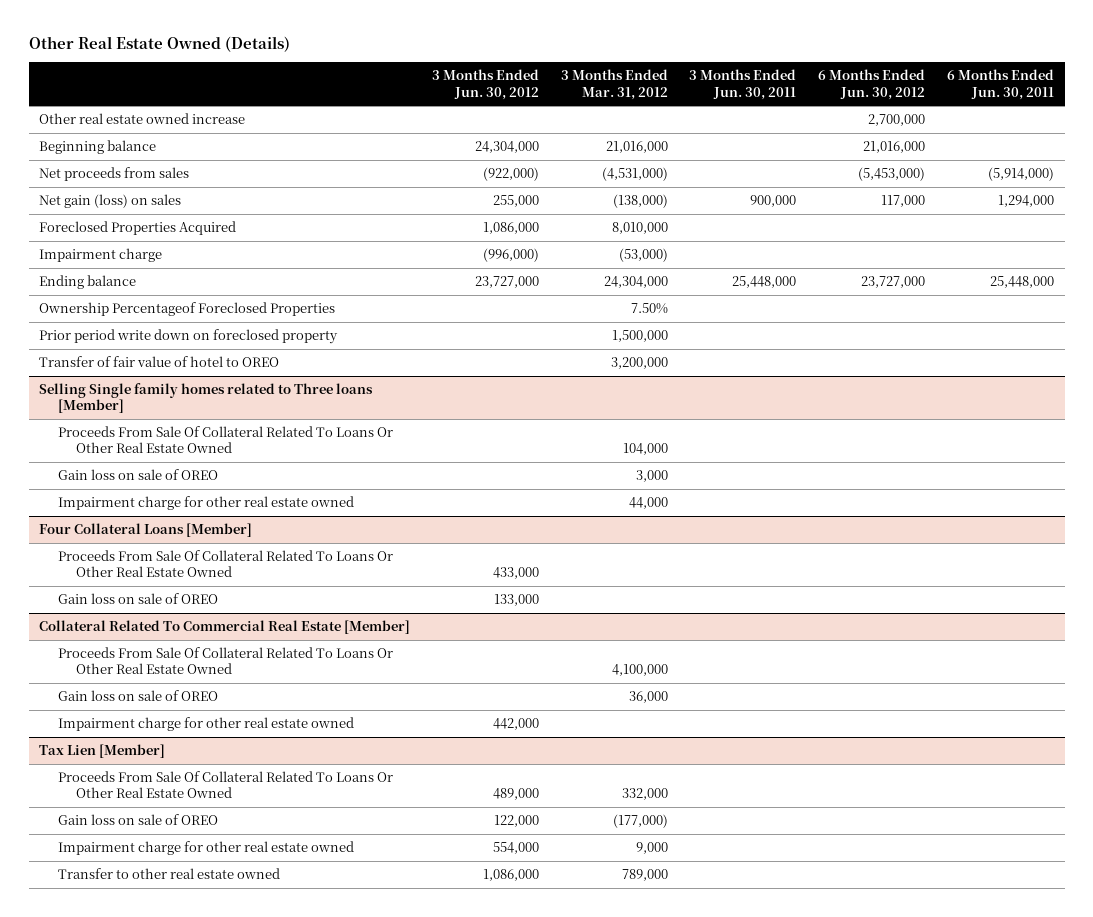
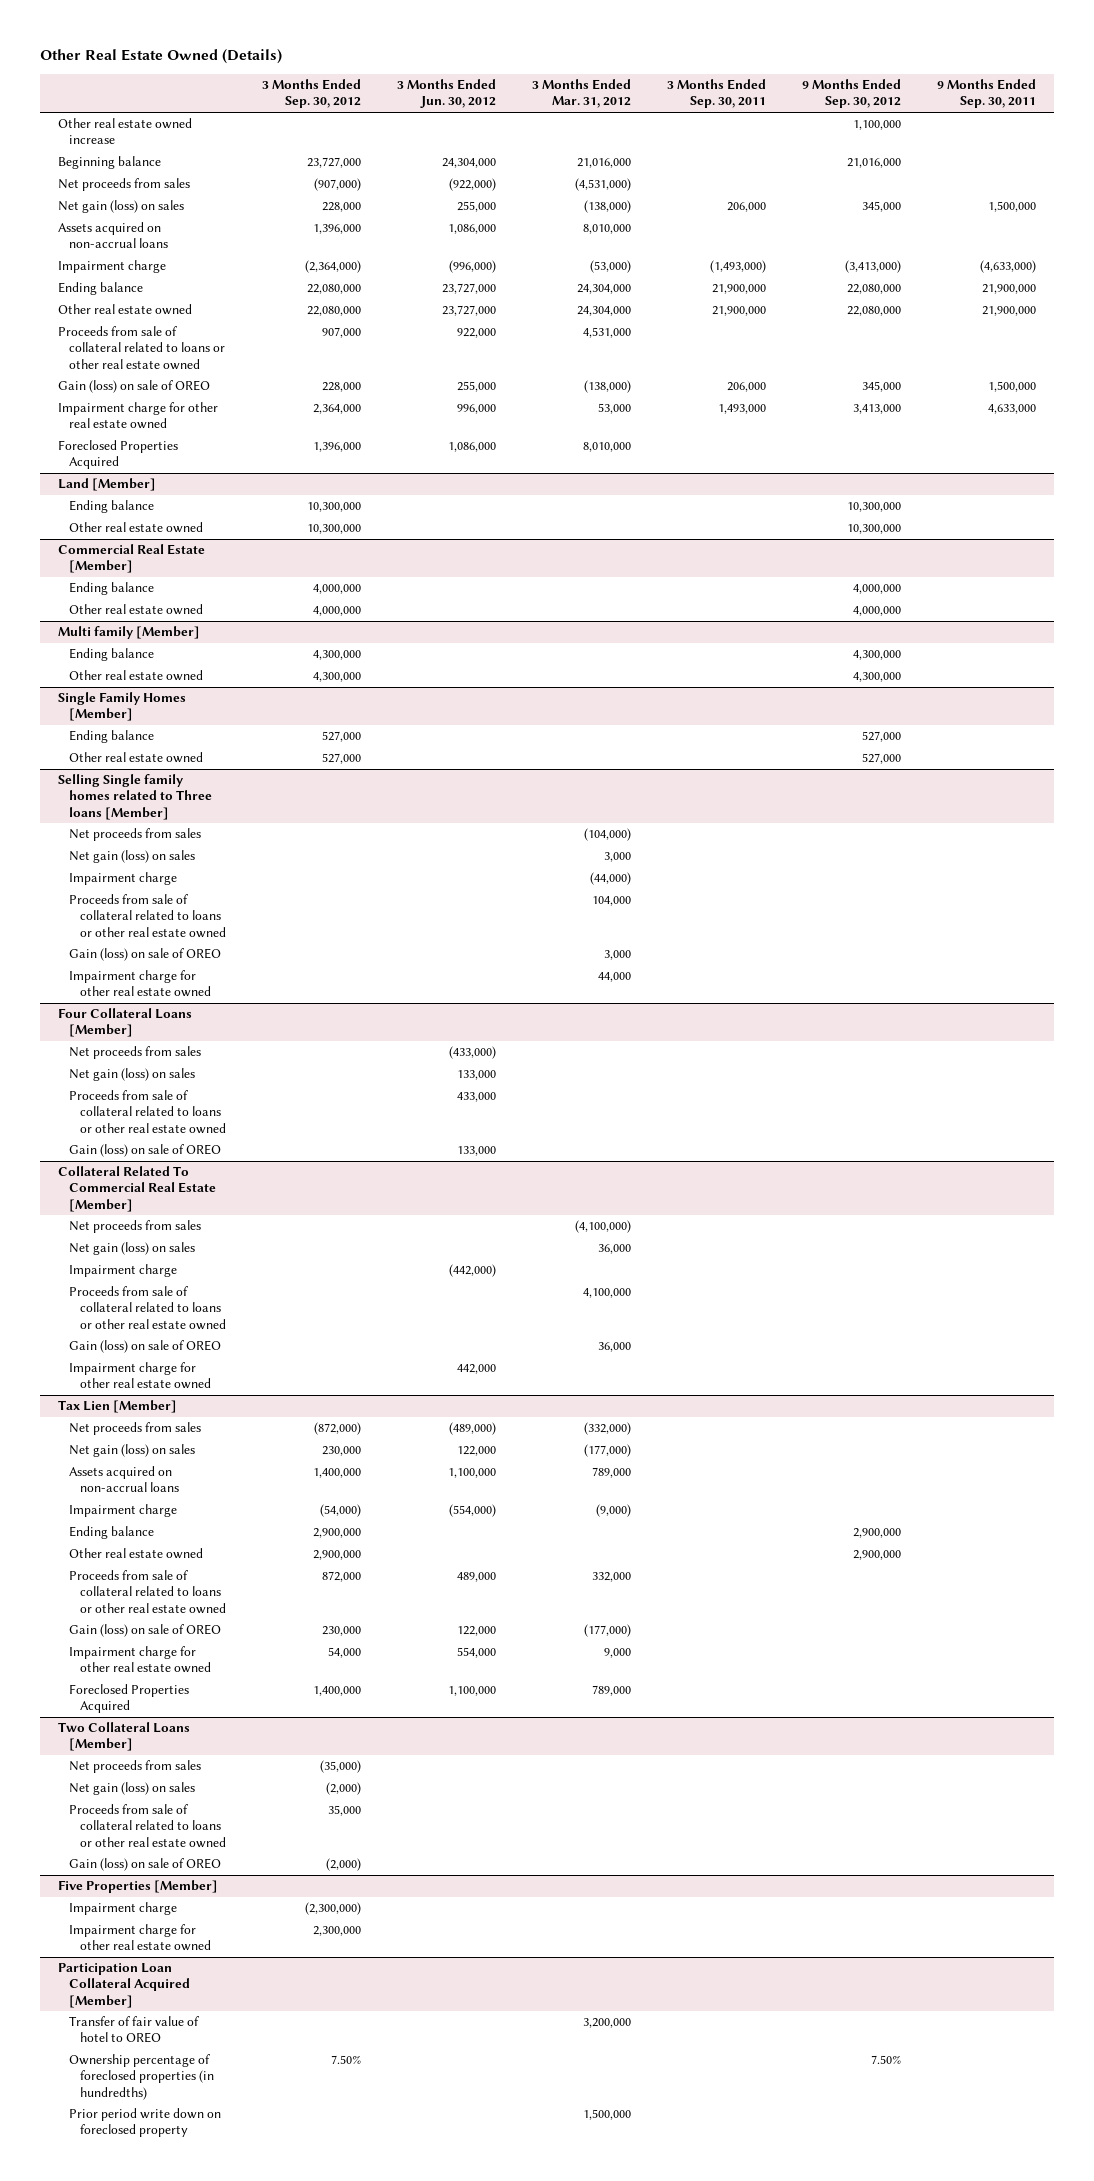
- | 3 Months Ended Jun. 30, 2012 | 3 Months Ended Mar. 31, 2012 | 3 Months Ended Jun. 30, 2011 | 6 Months Ended Jun. 30, 2012 | 6 Months Ended Jun. 30, 2011
+ | 3 Months Ended Sep. 30, 2012 | 3 Months Ended Jun. 30, 2012 | 3 Months Ended Mar. 31, 2012 | 3 Months Ended Sep. 30, 2011 | 9 Months Ended Sep. 30, 2012 | 9 Months Ended Sep. 30, 2011
+ Assets acquired on non-accrual loans | 1,396,000 | 1,086,000 | 8,010,000 | | |
- Ownership Percentageof Foreclosed Properties | | 7.50% | | |
- Prior period write down on foreclosed property | | 1,500,000 | | |
- Transfer of fair value of hotel to OREO | | 3,200,000 | | |
+ Other real estate owned | 22,080,000 | 23,727,000 | 24,304,000 | 21,900,000 | 22,080,000 | 21,900,000
+ Proceeds from sale of collateral related to loans or other real estate owned | 907,000 | 922,000 | 4,531,000 | | |
+ Gain (loss) on sale of OREO | 228,000 | 255,000 | (138,000) | 206,000 | 345,000 | 1,500,000
+ Impairment charge for other real estate owned | 2,364,000 | 996,000 | 53,000 | 1,493,000 | 3,413,000 | 4,633,000
moved down: Foreclosed Properties Acquired | 1,396,000 | 1,086,000 | 8,010,000 | | |
+ Land [Member]
+ Ending balance | 10,300,000 | | | | 10,300,000 |
+ Other real estate owned | 10,300,000 | | | | 10,300,000 |
+ Commercial Real Estate [Member]
+ Ending balance | 4,000,000 | | | | 4,000,000 |
+ Other real estate owned | 4,000,000 | | | | 4,000,000 |
+ Multi family [Member]
+ Ending balance | 4,300,000 | | | | 4,300,000 |
+ Other real estate owned | 4,300,000 | | | | 4,300,000 |
+ Single Family Homes [Member]
+ Ending balance | 527,000 | | | | 527,000 |
+ Other real estate owned | 527,000 | | | | 527,000 |
@ Selling Single family homes related to Three loans [Member]
- Proceeds From Sale Of Collateral Related To Loans Or Other Real Estate Owned | | 104,000 | | |
- Gain loss on sale of OREO | | 3,000 | | |
+ Net proceeds from sales | | | (104,000) | | |
+ Net gain (loss) on sales | | | 3,000 | | |
+ Impairment charge | | | (44,000) | | |
+ Proceeds from sale of collateral related to loans or other real estate owned | | | 104,000 | | |
+ Gain (loss) on sale of OREO | | | 3,000 | | |
@ Four Collateral Loans [Member]
- Proceeds From Sale Of Collateral Related To Loans Or Other Real Estate Owned | 433,000 | | | |
- Gain loss on sale of OREO | 133,000 | | | |
+ Net proceeds from sales | | (433,000) | | | |
+ Net gain (loss) on sales | | 133,000 | | | |
+ Proceeds from sale of collateral related to loans or other real estate owned | | 433,000 | | | |
+ Gain (loss) on sale of OREO | | 133,000 | | | |
@ Collateral Related To Commercial Real Estate [Member]
- Proceeds From Sale Of Collateral Related To Loans Or Other Real Estate Owned | | 4,100,000 | | |
- Gain loss on sale of OREO | | 36,000 | | |
+ Net proceeds from sales | | | (4,100,000) | | |
+ Net gain (loss) on sales | | | 36,000 | | |
+ Impairment charge | | (442,000) | | | |
+ Proceeds from sale of collateral related to loans or other real estate owned | | | 4,100,000 | | |
+ Gain (loss) on sale of OREO | | | 36,000 | | |
@ Tax Lien [Member]
- Proceeds From Sale Of Collateral Related To Loans Or Other Real Estate Owned | 489,000 | 332,000 | | |
- Gain loss on sale of OREO | 122,000 | (177,000) | | |
+ Net proceeds from sales | (872,000) | (489,000) | (332,000) | | |
+ Net gain (loss) on sales | 230,000 | 122,000 | (177,000) | | |
+ Assets acquired on non-accrual loans | 1,400,000 | 1,100,000 | 789,000 | | |
+ Impairment charge | (54,000) | (554,000) | (9,000) | | |
+ Ending balance | 2,900,000 | | | | 2,900,000 |
+ Other real estate owned | 2,900,000 | | | | 2,900,000 |
+ Proceeds from sale of collateral related to loans or other real estate owned | 872,000 | 489,000 | 332,000 | | |
+ Gain (loss) on sale of OREO | 230,000 | 122,000 | (177,000) | | |
- Transfer to other real estate owned | 1,086,000 | 789,000 | | |
+ Foreclosed Properties Acquired | 1,400,000 | 1,100,000 | 789,000 | | |
+ Two Collateral Loans [Member]
+ Net proceeds from sales | (35,000) | | | | |
+ Net gain (loss) on sales | (2,000) | | | | |
+ Proceeds from sale of collateral related to loans or other real estate owned | 35,000 | | | | |
+ Gain (loss) on sale of OREO | (2,000) | | | | |
+ Five Properties [Member]
+ Impairment charge | (2,300,000) | | | | |
+ Impairment charge for other real estate owned | 2,300,000 | | | | |
+ Participation Loan Collateral Acquired [Member]
+ Transfer of fair value of hotel to OREO | | | 3,200,000 | | |
+ Ownership percentage of foreclosed properties (in hundredths) | 7.50% | | | | 7.50% |
+ Prior period write down on foreclosed property | | | 1,500,000 | | |

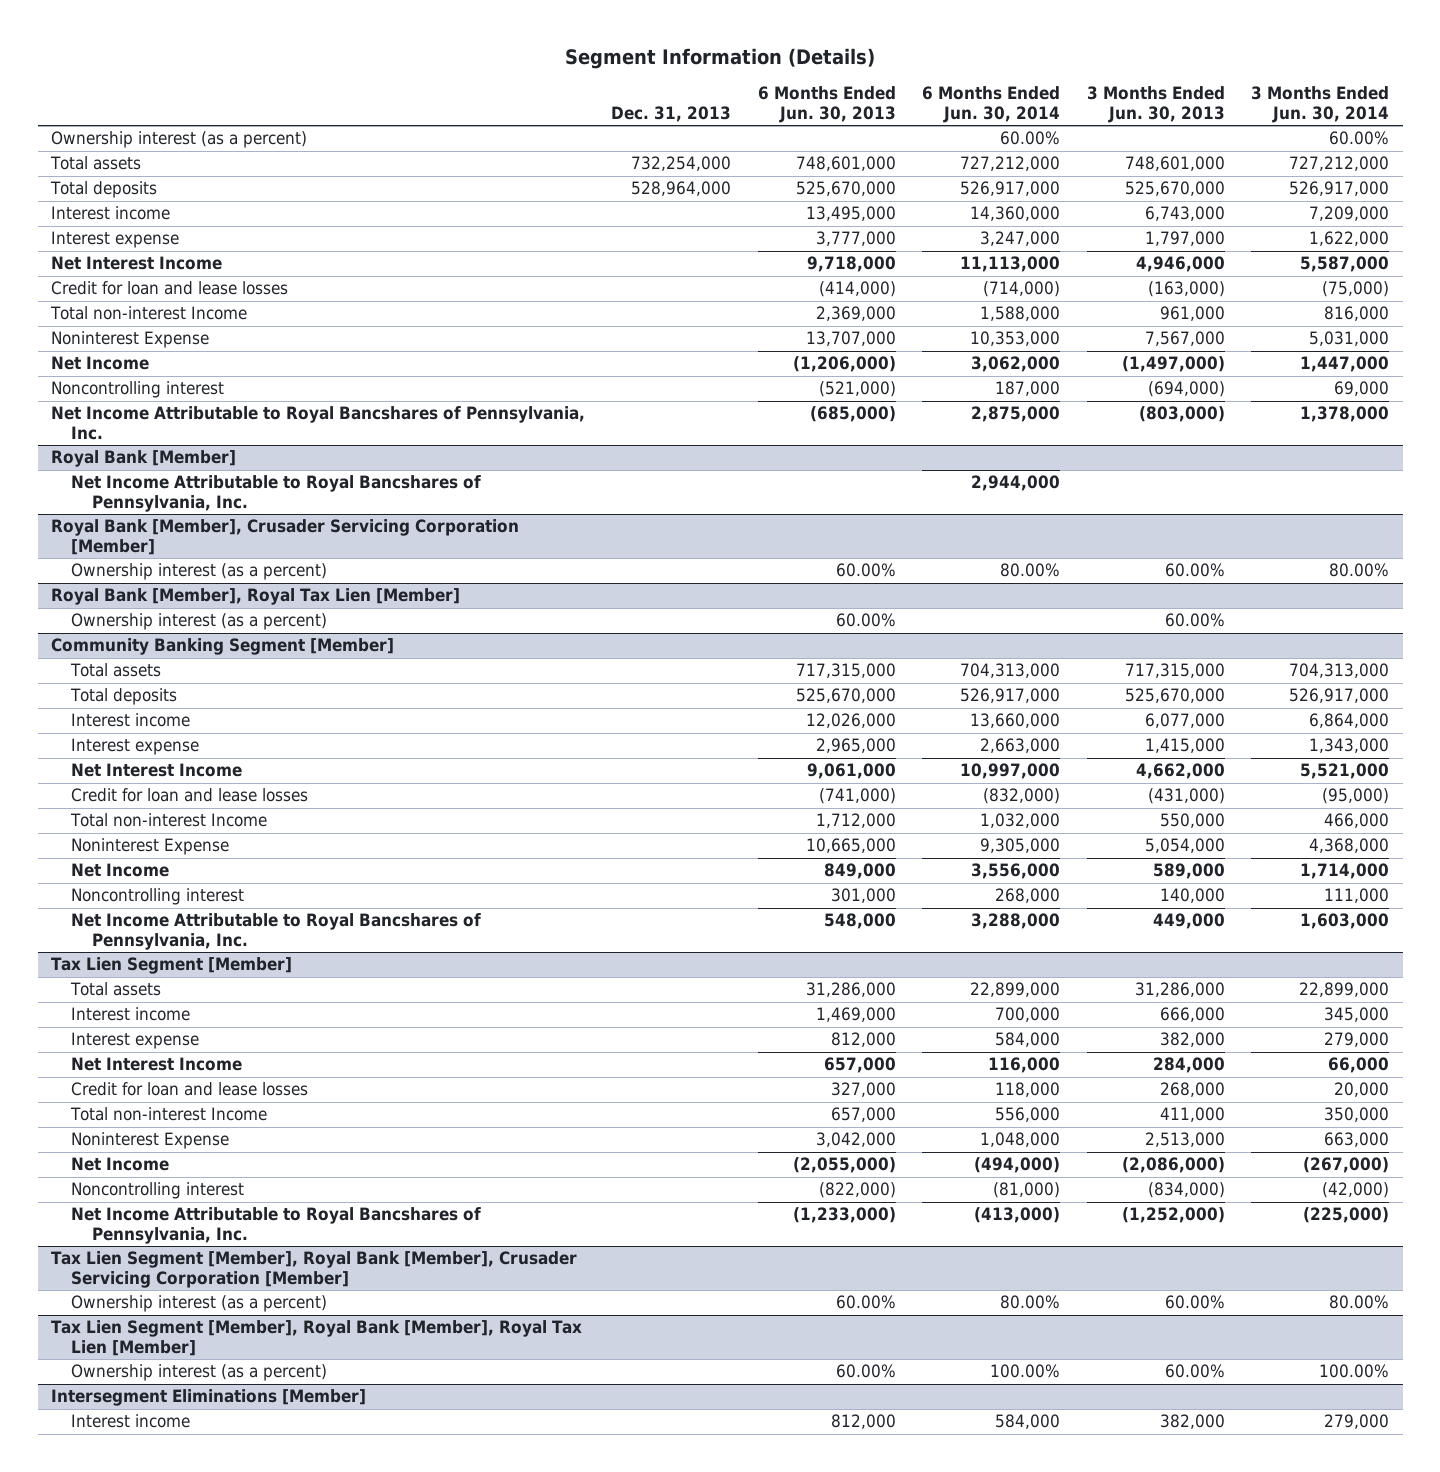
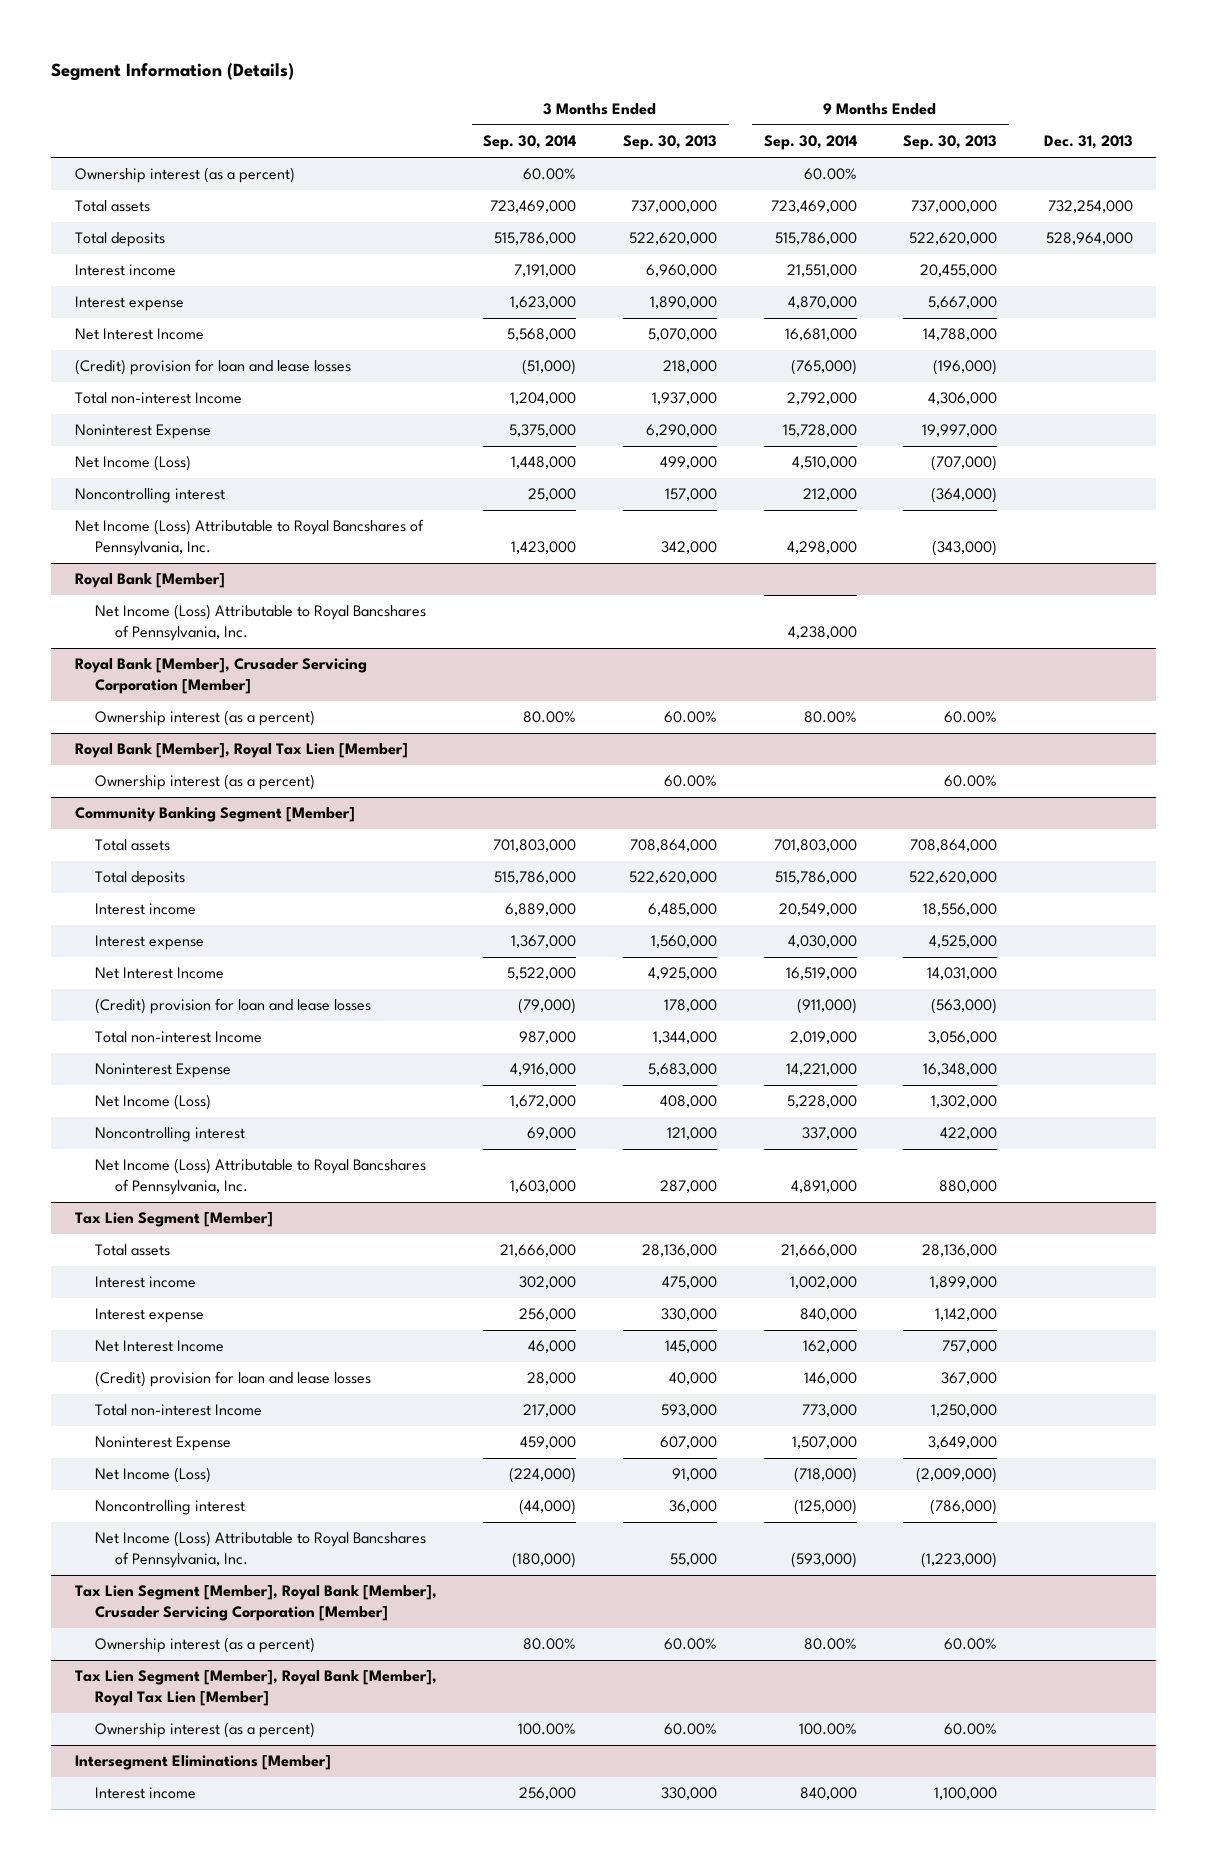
- | Dec. 31, 2013 | 6 Months Ended Jun. 30, 2013 | 6 Months Ended Jun. 30, 2014 | 3 Months Ended Jun. 30, 2013 | 3 Months Ended Jun. 30, 2014
+ | 3 Months Ended Sep. 30, 2014 | 3 Months Ended Sep. 30, 2013 | 9 Months Ended Sep. 30, 2014 | 9 Months Ended Sep. 30, 2013 | Dec. 31, 2013
- Credit for loan and lease losses | | (414,000) | (714,000) | (163,000) | (75,000)
+ (Credit) provision for loan and lease losses | (51,000) | 218,000 | (765,000) | (196,000) |
- Net Income | | (1,206,000) | 3,062,000 | (1,497,000) | 1,447,000
+ Net Income (Loss) | 1,448,000 | 499,000 | 4,510,000 | (707,000) |
- Net Income Attributable to Royal Bancshares of Pennsylvania, Inc. | | (685,000) | 2,875,000 | (803,000) | 1,378,000
+ Net Income (Loss) Attributable to Royal Bancshares of Pennsylvania, Inc. | 1,423,000 | 342,000 | 4,298,000 | (343,000) |
@ Royal Bank [Member]
- Net Income Attributable to Royal Bancshares of Pennsylvania, Inc. | | | 2,944,000 | |
+ Net Income (Loss) Attributable to Royal Bancshares of Pennsylvania, Inc. | | | 4,238,000 | |
@ Community Banking Segment [Member]
- Credit for loan and lease losses | | (741,000) | (832,000) | (431,000) | (95,000)
+ (Credit) provision for loan and lease losses | (79,000) | 178,000 | (911,000) | (563,000) |
- Net Income | | 849,000 | 3,556,000 | 589,000 | 1,714,000
+ Net Income (Loss) | 1,672,000 | 408,000 | 5,228,000 | 1,302,000 |
- Net Income Attributable to Royal Bancshares of Pennsylvania, Inc. | | 548,000 | 3,288,000 | 449,000 | 1,603,000
+ Net Income (Loss) Attributable to Royal Bancshares of Pennsylvania, Inc. | 1,603,000 | 287,000 | 4,891,000 | 880,000 |
@ Tax Lien Segment [Member]
- Credit for loan and lease losses | | 327,000 | 118,000 | 268,000 | 20,000
+ (Credit) provision for loan and lease losses | 28,000 | 40,000 | 146,000 | 367,000 |
- Net Income | | (2,055,000) | (494,000) | (2,086,000) | (267,000)
+ Net Income (Loss) | (224,000) | 91,000 | (718,000) | (2,009,000) |
- Net Income Attributable to Royal Bancshares of Pennsylvania, Inc. | | (1,233,000) | (413,000) | (1,252,000) | (225,000)
+ Net Income (Loss) Attributable to Royal Bancshares of Pennsylvania, Inc. | (180,000) | 55,000 | (593,000) | (1,223,000) |

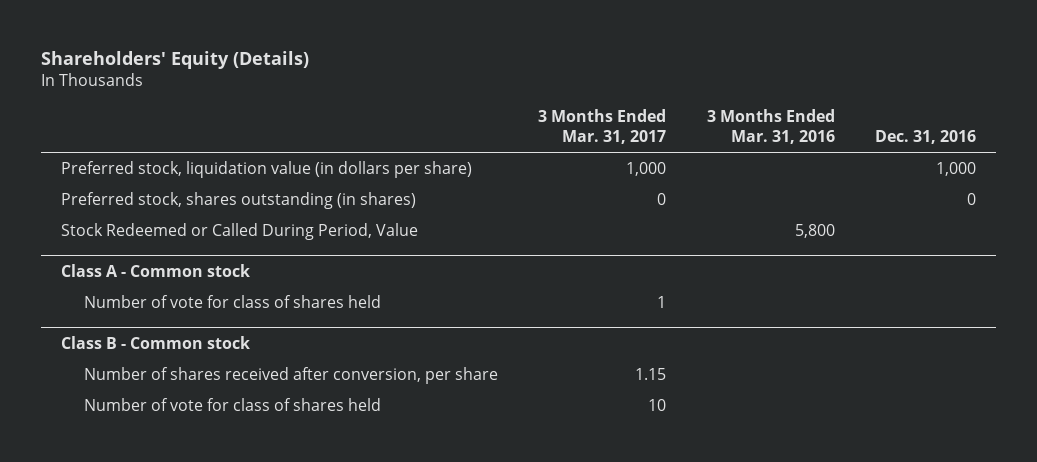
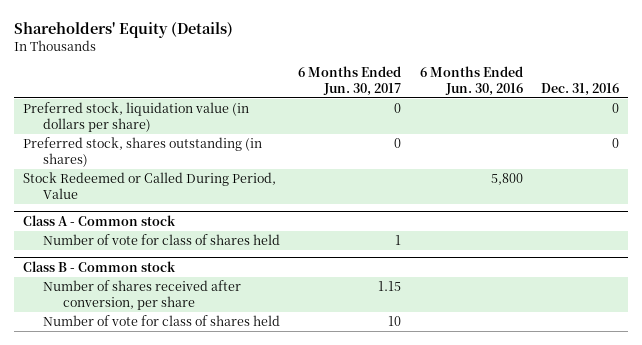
- | 3 Months Ended Mar. 31, 2017 | 3 Months Ended Mar. 31, 2016 | Dec. 31, 2016
+ | 6 Months Ended Jun. 30, 2017 | 6 Months Ended Jun. 30, 2016 | Dec. 31, 2016
- Preferred stock, liquidation value (in dollars per share) | 1,000 | | 1,000
+ Preferred stock, liquidation value (in dollars per share) | 0 | | 0

